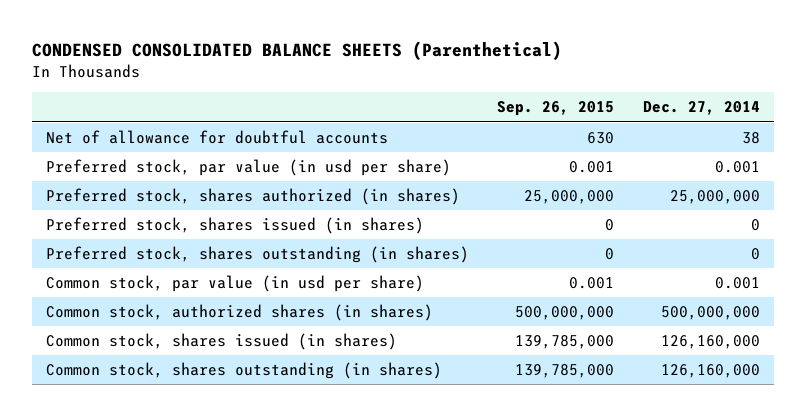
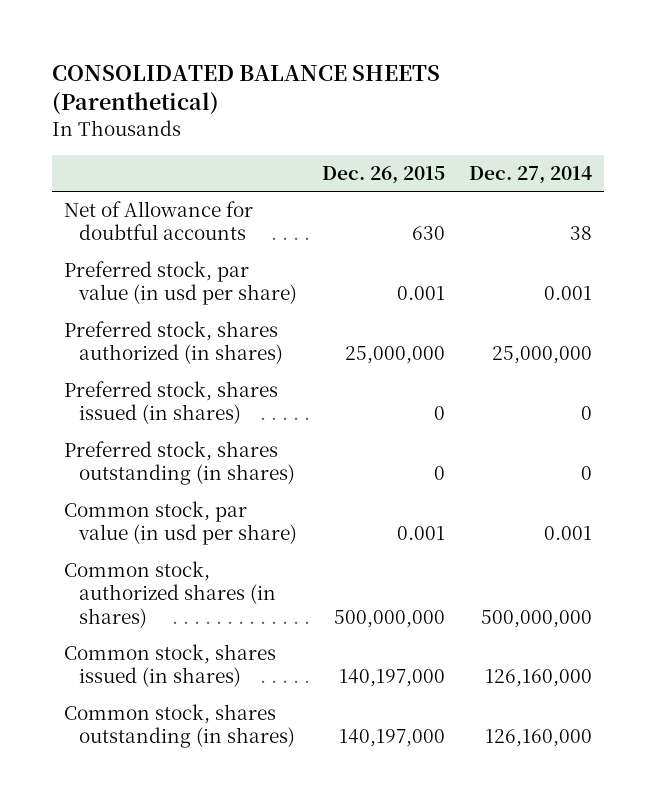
- CONDENSED CONSOLIDATED BALANCE SHEETS (Parenthetical)
+ CONSOLIDATED BALANCE SHEETS (Parenthetical)
- | Sep. 26, 2015 | Dec. 27, 2014
+ | Dec. 26, 2015 | Dec. 27, 2014
- Net of allowance for doubtful accounts | 630 | 38
+ Net of Allowance for doubtful accounts | 630 | 38

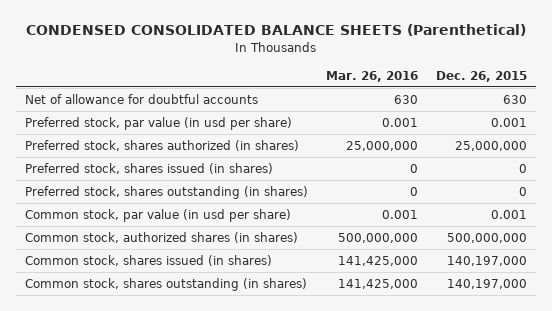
- CONSOLIDATED BALANCE SHEETS (Parenthetical)
+ CONDENSED CONSOLIDATED BALANCE SHEETS (Parenthetical)
- | Dec. 26, 2015 | Dec. 27, 2014
+ | Mar. 26, 2016 | Dec. 26, 2015
- Net of Allowance for doubtful accounts | 630 | 38
+ Net of allowance for doubtful accounts | 630 | 630

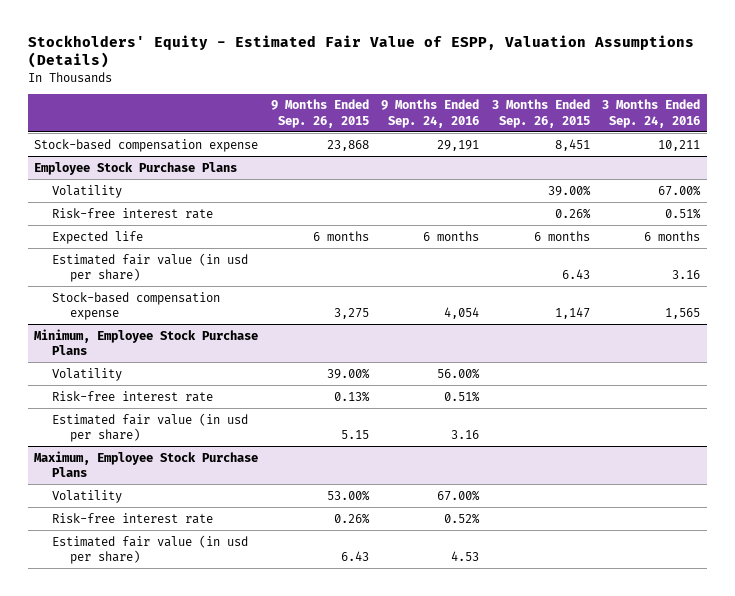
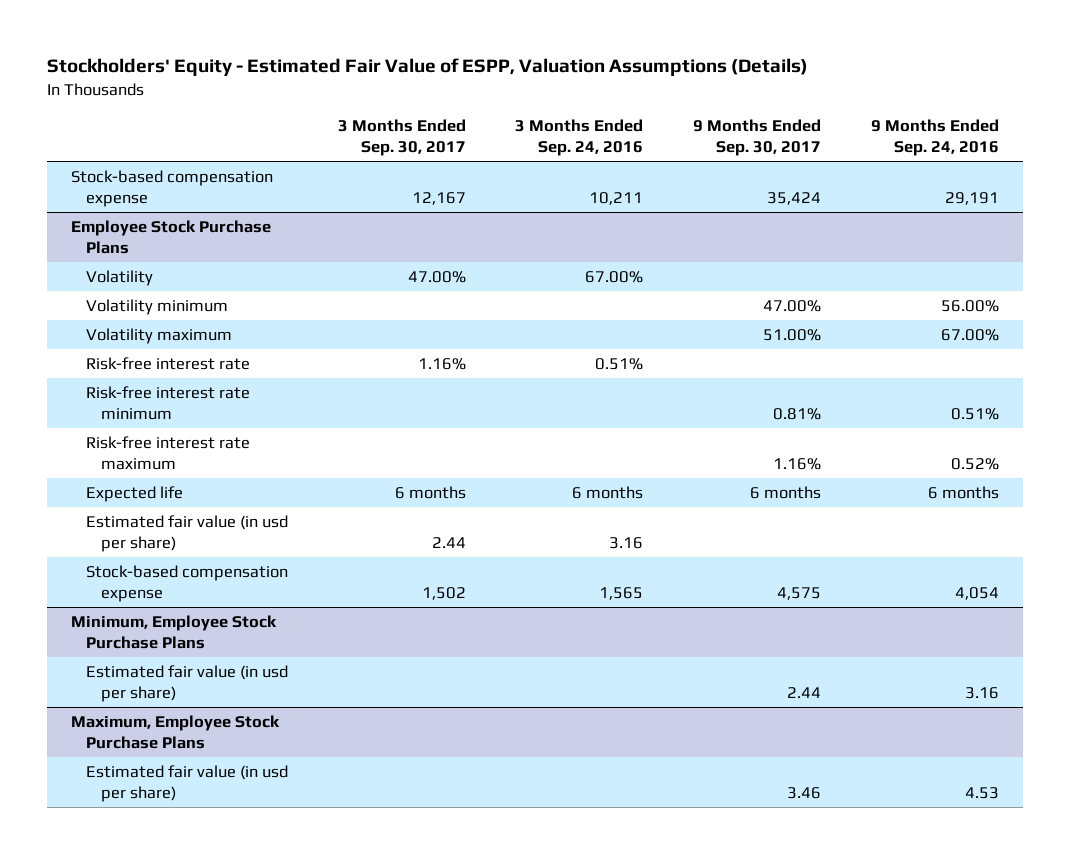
- | 9 Months Ended Sep. 26, 2015 | 9 Months Ended Sep. 24, 2016 | 3 Months Ended Sep. 26, 2015 | 3 Months Ended Sep. 24, 2016
+ | 3 Months Ended Sep. 30, 2017 | 3 Months Ended Sep. 24, 2016 | 9 Months Ended Sep. 30, 2017 | 9 Months Ended Sep. 24, 2016
@ Employee Stock Purchase Plans
+ Volatility minimum | | | 47.00% | 56.00%
+ Volatility maximum | | | 51.00% | 67.00%
+ Risk-free interest rate minimum | | | 0.81% | 0.51%
+ Risk-free interest rate maximum | | | 1.16% | 0.52%
@ Minimum, Employee Stock Purchase Plans
- Volatility | 39.00% | 56.00% | |
- Risk-free interest rate | 0.13% | 0.51% | |
@ Maximum, Employee Stock Purchase Plans
- Volatility | 53.00% | 67.00% | |
- Risk-free interest rate | 0.26% | 0.52% | |

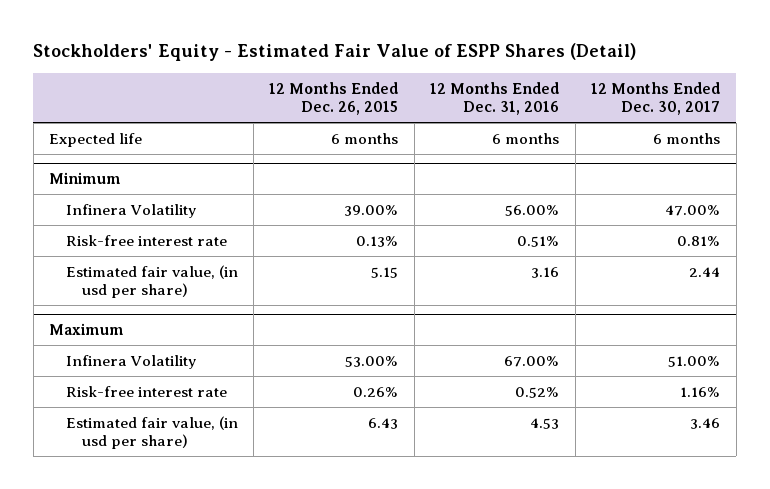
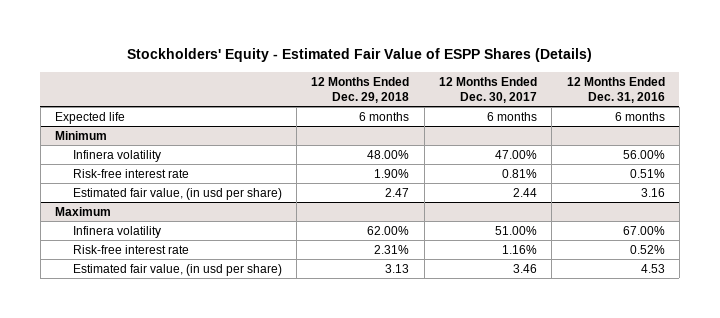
- Stockholders' Equity - Estimated Fair Value of ESPP Shares (Detail)
+ Stockholders' Equity - Estimated Fair Value of ESPP Shares (Details)
- | 12 Months Ended Dec. 26, 2015 | 12 Months Ended Dec. 31, 2016 | 12 Months Ended Dec. 30, 2017
+ | 12 Months Ended Dec. 29, 2018 | 12 Months Ended Dec. 30, 2017 | 12 Months Ended Dec. 31, 2016
@ Minimum
- Infinera Volatility | 39.00% | 56.00% | 47.00%
+ Infinera volatility | 48.00% | 47.00% | 56.00%
@ Maximum
- Infinera Volatility | 53.00% | 67.00% | 51.00%
+ Infinera volatility | 62.00% | 51.00% | 67.00%

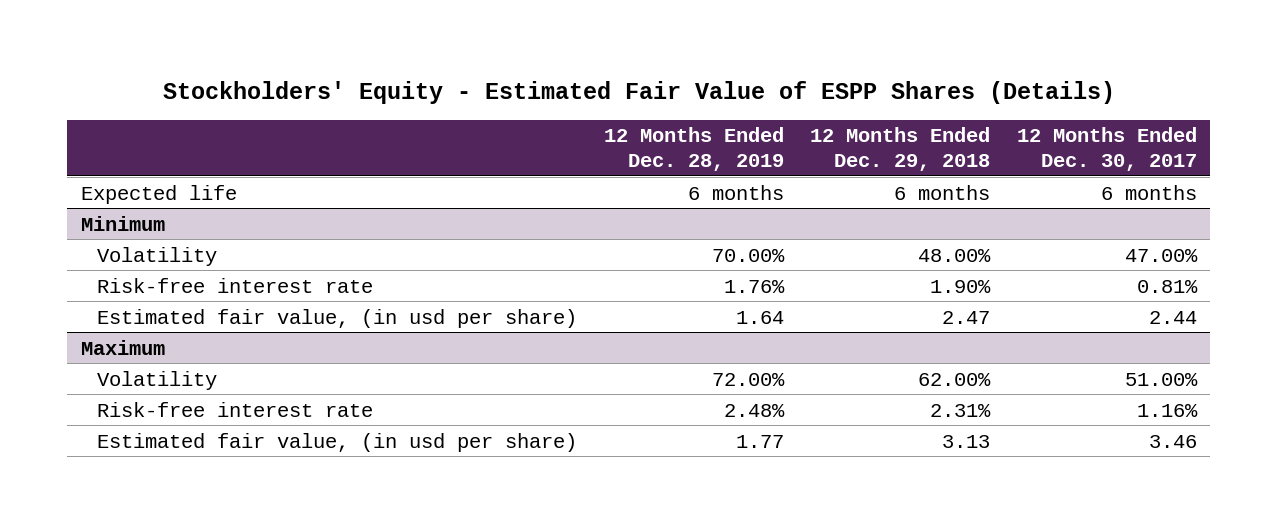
- | 12 Months Ended Dec. 29, 2018 | 12 Months Ended Dec. 30, 2017 | 12 Months Ended Dec. 31, 2016
+ | 12 Months Ended Dec. 28, 2019 | 12 Months Ended Dec. 29, 2018 | 12 Months Ended Dec. 30, 2017
@ Minimum
- Infinera volatility | 48.00% | 47.00% | 56.00%
+ Volatility | 70.00% | 48.00% | 47.00%
@ Maximum
- Infinera volatility | 62.00% | 51.00% | 67.00%
+ Volatility | 72.00% | 62.00% | 51.00%

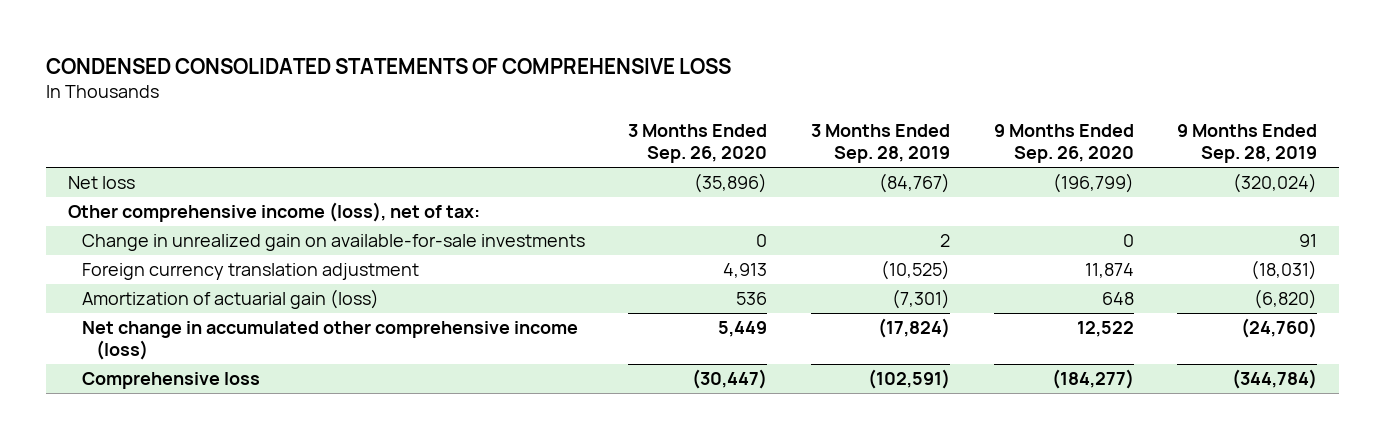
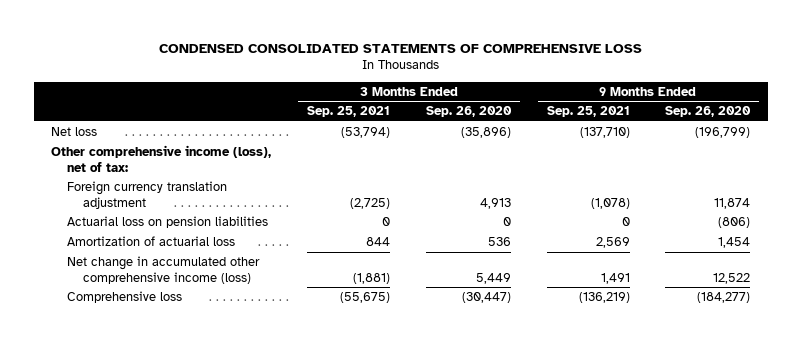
- | 3 Months Ended Sep. 26, 2020 | 3 Months Ended Sep. 28, 2019 | 9 Months Ended Sep. 26, 2020 | 9 Months Ended Sep. 28, 2019
+ | 3 Months Ended Sep. 25, 2021 | 3 Months Ended Sep. 26, 2020 | 9 Months Ended Sep. 25, 2021 | 9 Months Ended Sep. 26, 2020
- Change in unrealized gain on available-for-sale investments | 0 | 2 | 0 | 91
- Amortization of actuarial gain (loss) | 536 | (7,301) | 648 | (6,820)
+ Actuarial loss on pension liabilities | 0 | 0 | 0 | (806)
+ Amortization of actuarial loss | 844 | 536 | 2,569 | 1,454

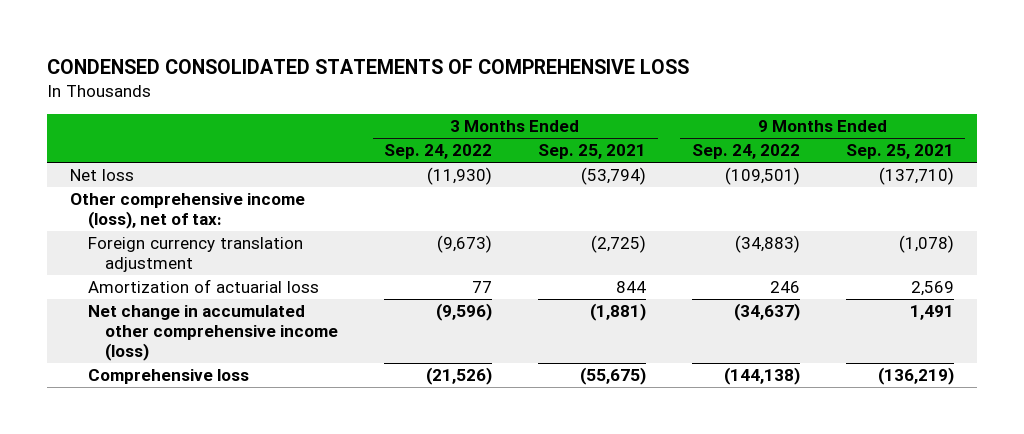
- | 3 Months Ended Sep. 25, 2021 | 3 Months Ended Sep. 26, 2020 | 9 Months Ended Sep. 25, 2021 | 9 Months Ended Sep. 26, 2020
+ | 3 Months Ended Sep. 24, 2022 | 3 Months Ended Sep. 25, 2021 | 9 Months Ended Sep. 24, 2022 | 9 Months Ended Sep. 25, 2021
- Actuarial loss on pension liabilities | 0 | 0 | 0 | (806)

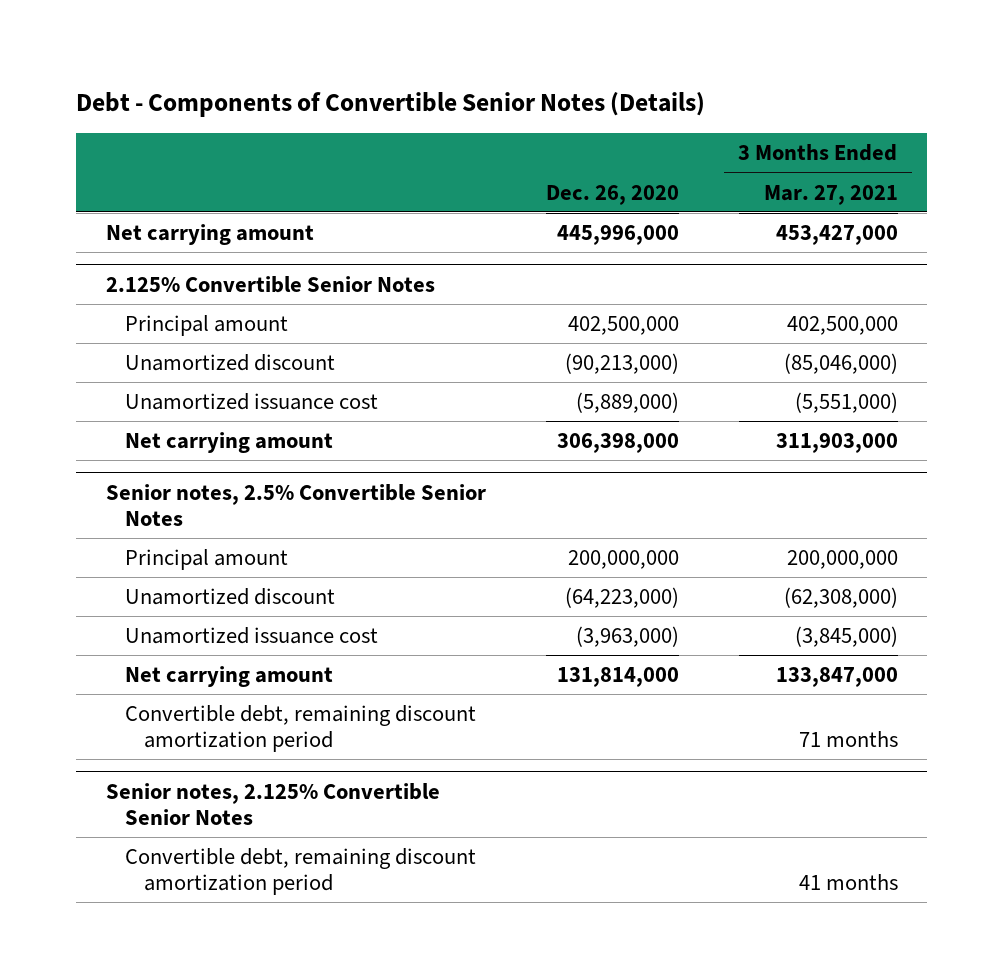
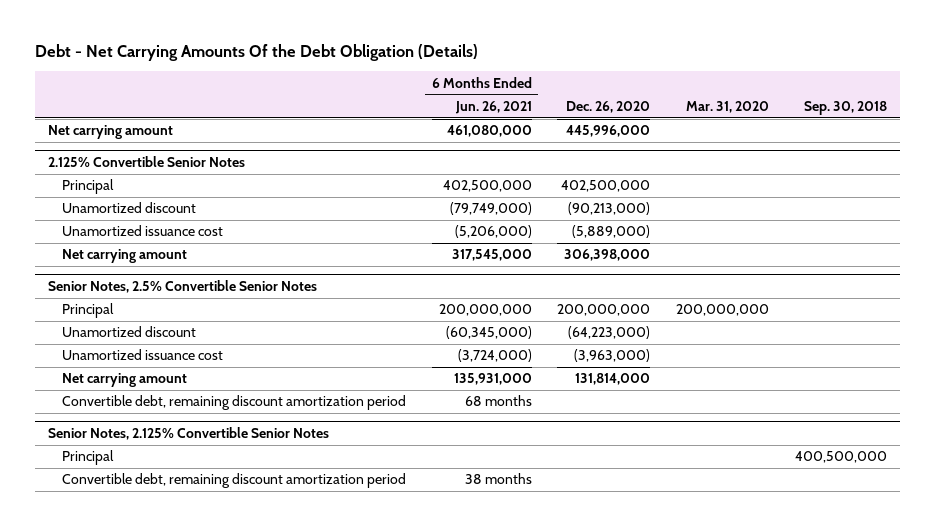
- Debt - Components of Convertible Senior Notes (Details)
+ Debt - Net Carrying Amounts Of the Debt Obligation (Details)
- | Dec. 26, 2020 | 3 Months Ended Mar. 27, 2021
+ | 6 Months Ended Jun. 26, 2021 | Dec. 26, 2020 | Mar. 31, 2020 | Sep. 30, 2018
@ 2.125% Convertible Senior Notes
- Principal amount | 402,500,000 | 402,500,000
+ Principal | 402,500,000 | 402,500,000 | |
- Senior notes, 2.5% Convertible Senior Notes
- Principal amount | 200,000,000 | 200,000,000
+ Senior Notes, 2.5% Convertible Senior Notes
+ Principal | 200,000,000 | 200,000,000 | 200,000,000 |
- Senior notes, 2.125% Convertible Senior Notes
+ Senior Notes, 2.125% Convertible Senior Notes
+ Principal | | | | 400,500,000

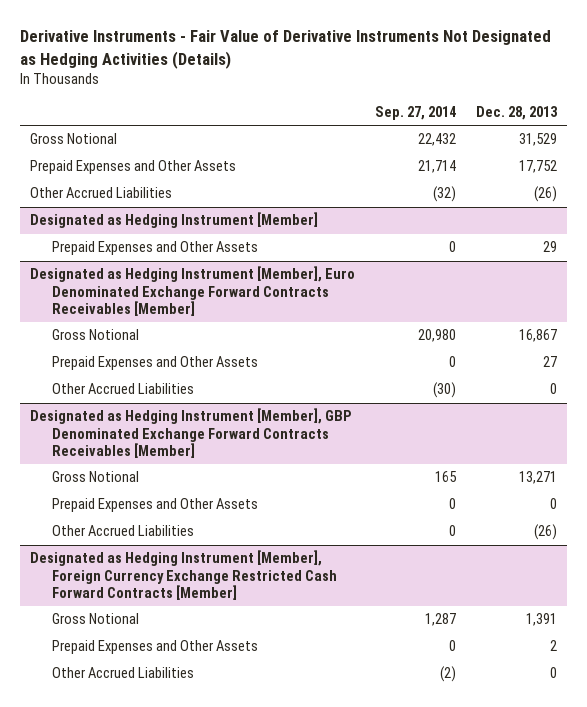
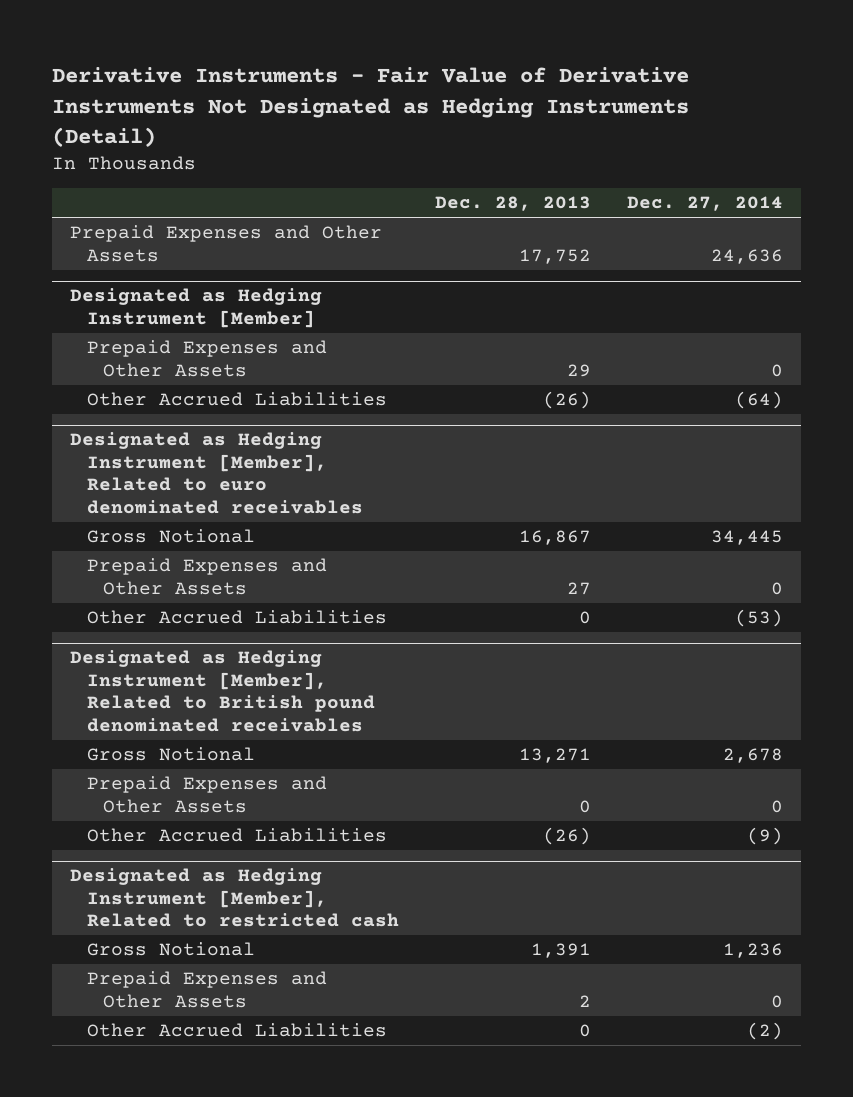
- Derivative Instruments - Fair Value of Derivative Instruments Not Designated as Hedging Activities (Details)
+ Derivative Instruments - Fair Value of Derivative Instruments Not Designated as Hedging Instruments (Detail)
- | Sep. 27, 2014 | Dec. 28, 2013
+ | Dec. 28, 2013 | Dec. 27, 2014
- Gross Notional | 22,432 | 31,529
- Other Accrued Liabilities | (32) | (26)
- Designated as Hedging Instrument [Member], Euro Denominated Exchange Forward Contracts Receivables [Member]
@ Designated as Hedging Instrument [Member]
+ Other Accrued Liabilities | (26) | (64)
+ Designated as Hedging Instrument [Member], Related to euro denominated receivables
- Designated as Hedging Instrument [Member], GBP Denominated Exchange Forward Contracts Receivables [Member]
+ Designated as Hedging Instrument [Member], Related to British pound denominated receivables
- Designated as Hedging Instrument [Member], Foreign Currency Exchange Restricted Cash Forward Contracts [Member]
+ Designated as Hedging Instrument [Member], Related to restricted cash

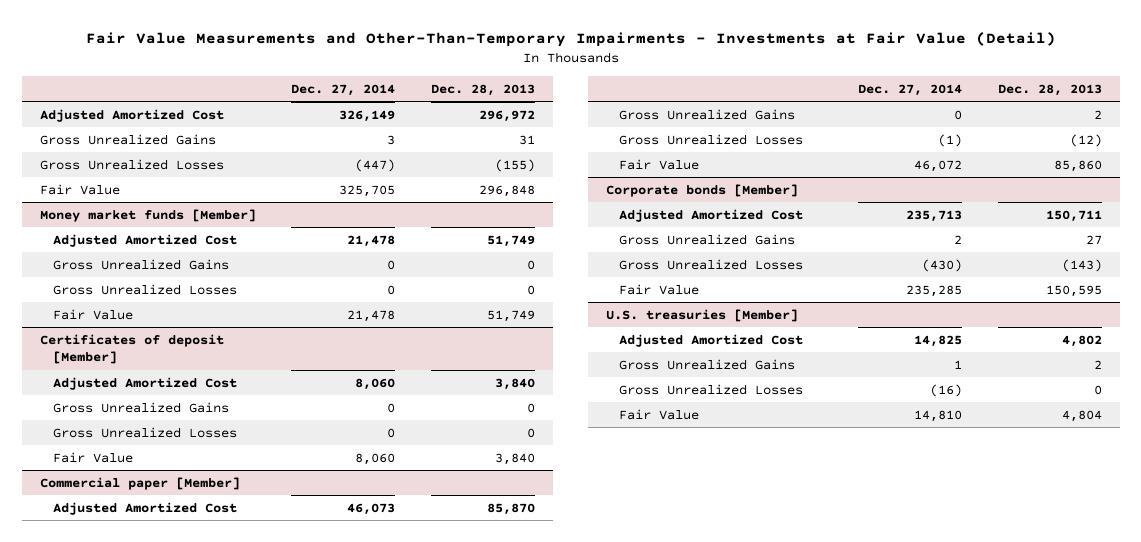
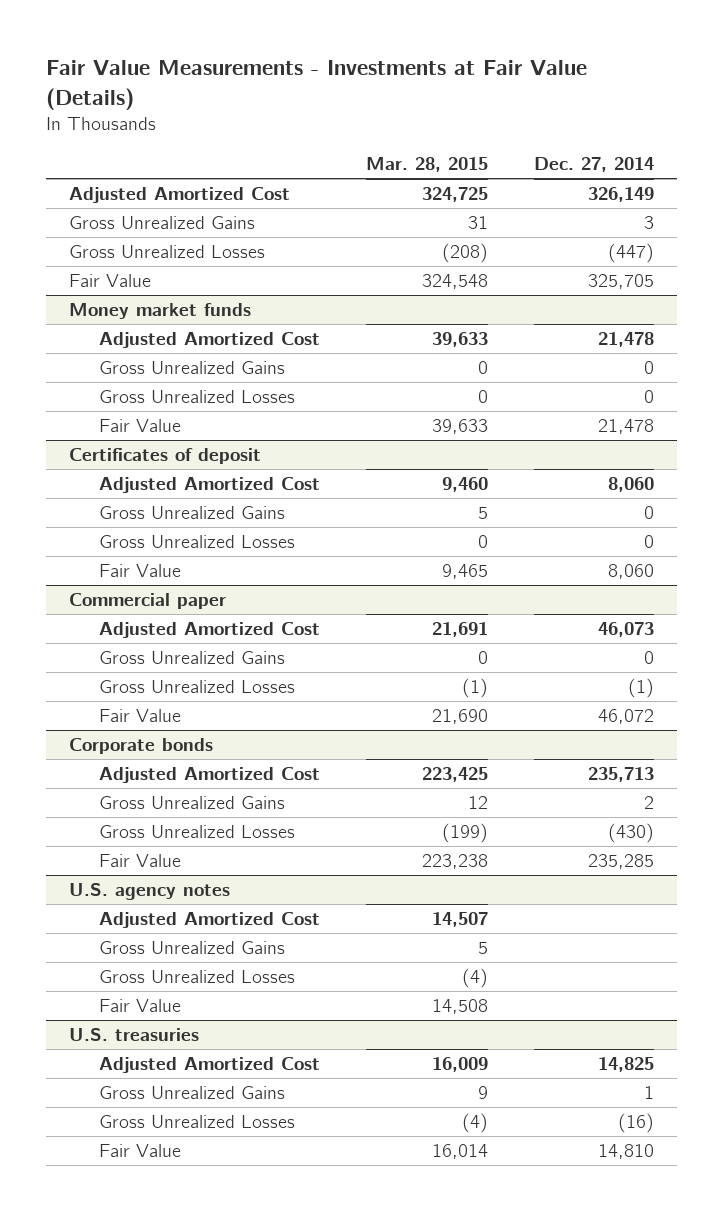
- Fair Value Measurements and Other-Than-Temporary Impairments - Investments at Fair Value (Detail)
+ Fair Value Measurements - Investments at Fair Value (Details)
- | Dec. 27, 2014 | Dec. 28, 2013
+ | Mar. 28, 2015 | Dec. 27, 2014
- Money market funds [Member]
+ Money market funds
- Certificates of deposit [Member]
+ Certificates of deposit
- Commercial paper [Member]
+ Commercial paper
- Corporate bonds [Member]
+ Corporate bonds
- U.S. treasuries [Member]
+ U.S. agency notes
+ Adjusted Amortized Cost | 14,507 |
+ Gross Unrealized Gains | 5 |
+ Gross Unrealized Losses | (4) |
+ Fair Value | 14,508 |
+ U.S. treasuries

